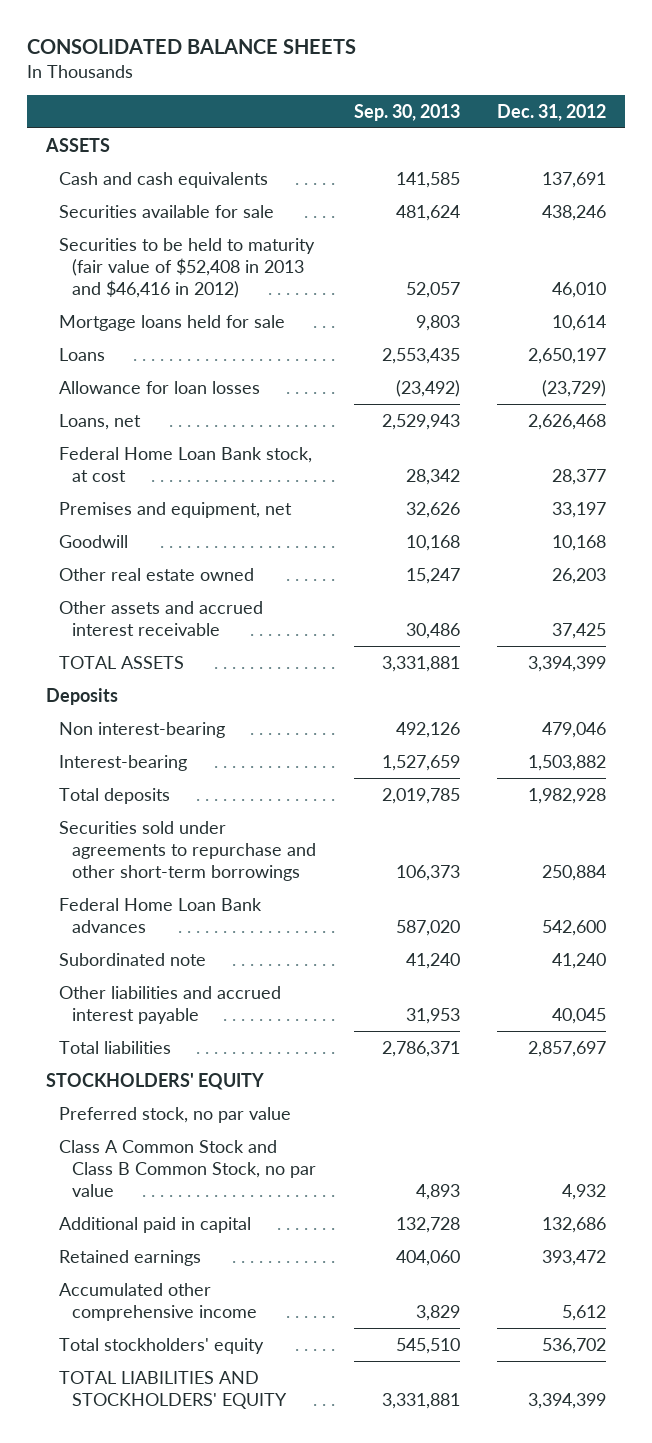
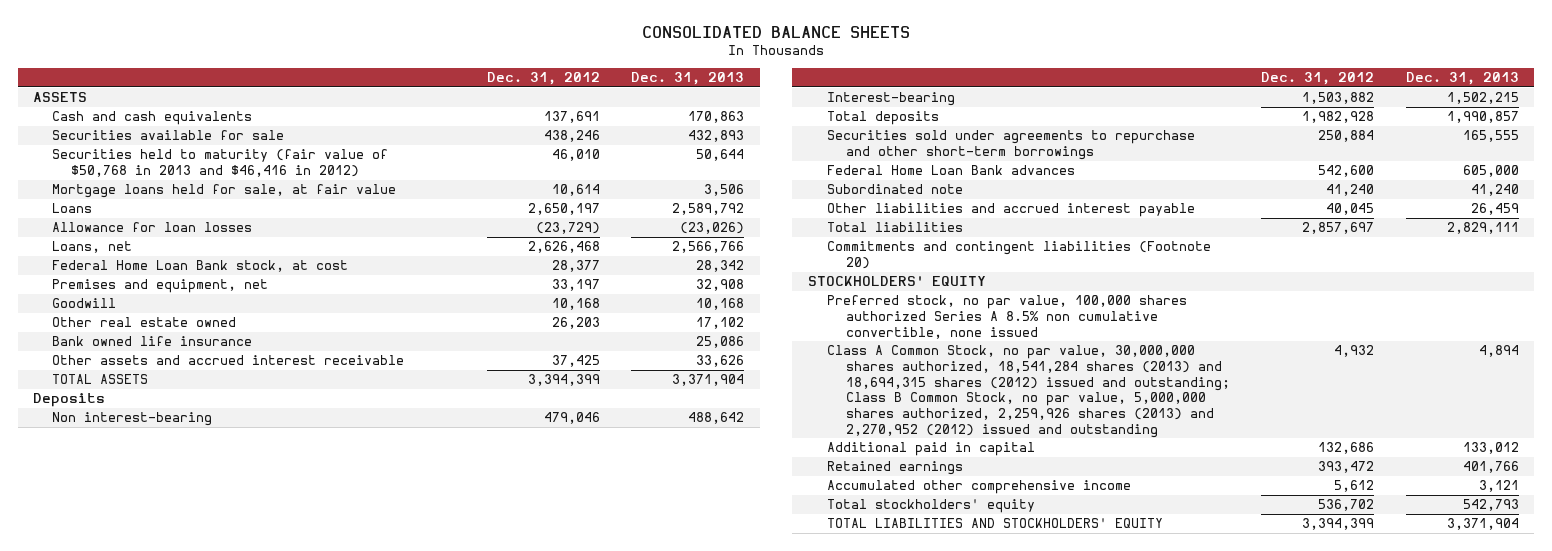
- | Sep. 30, 2013 | Dec. 31, 2012
+ | Dec. 31, 2012 | Dec. 31, 2013
- Securities to be held to maturity (fair value of $52,408 in 2013 and $46,416 in 2012) | 52,057 | 46,010
- Mortgage loans held for sale | 9,803 | 10,614
+ Securities held to maturity (fair value of $50,768 in 2013 and $46,416 in 2012) | 46,010 | 50,644
+ Mortgage loans held for sale, at fair value | 10,614 | 3,506
+ Bank owned life insurance | | 25,086
+ Commitments and contingent liabilities (Footnote 20)
- Preferred stock, no par value
- Class A Common Stock and Class B Common Stock, no par value | 4,893 | 4,932
+ Preferred stock, no par value, 100,000 shares authorized Series A 8.5% non cumulative convertible, none issued
+ Class A Common Stock, no par value, 30,000,000 shares authorized, 18,541,284 shares (2013) and 18,694,315 shares (2012) issued and outstanding; Class B Common Stock, no par value, 5,000,000 shares authorized, 2,259,926 shares (2013) and 2,270,952 (2012) issued and outstanding | 4,932 | 4,894

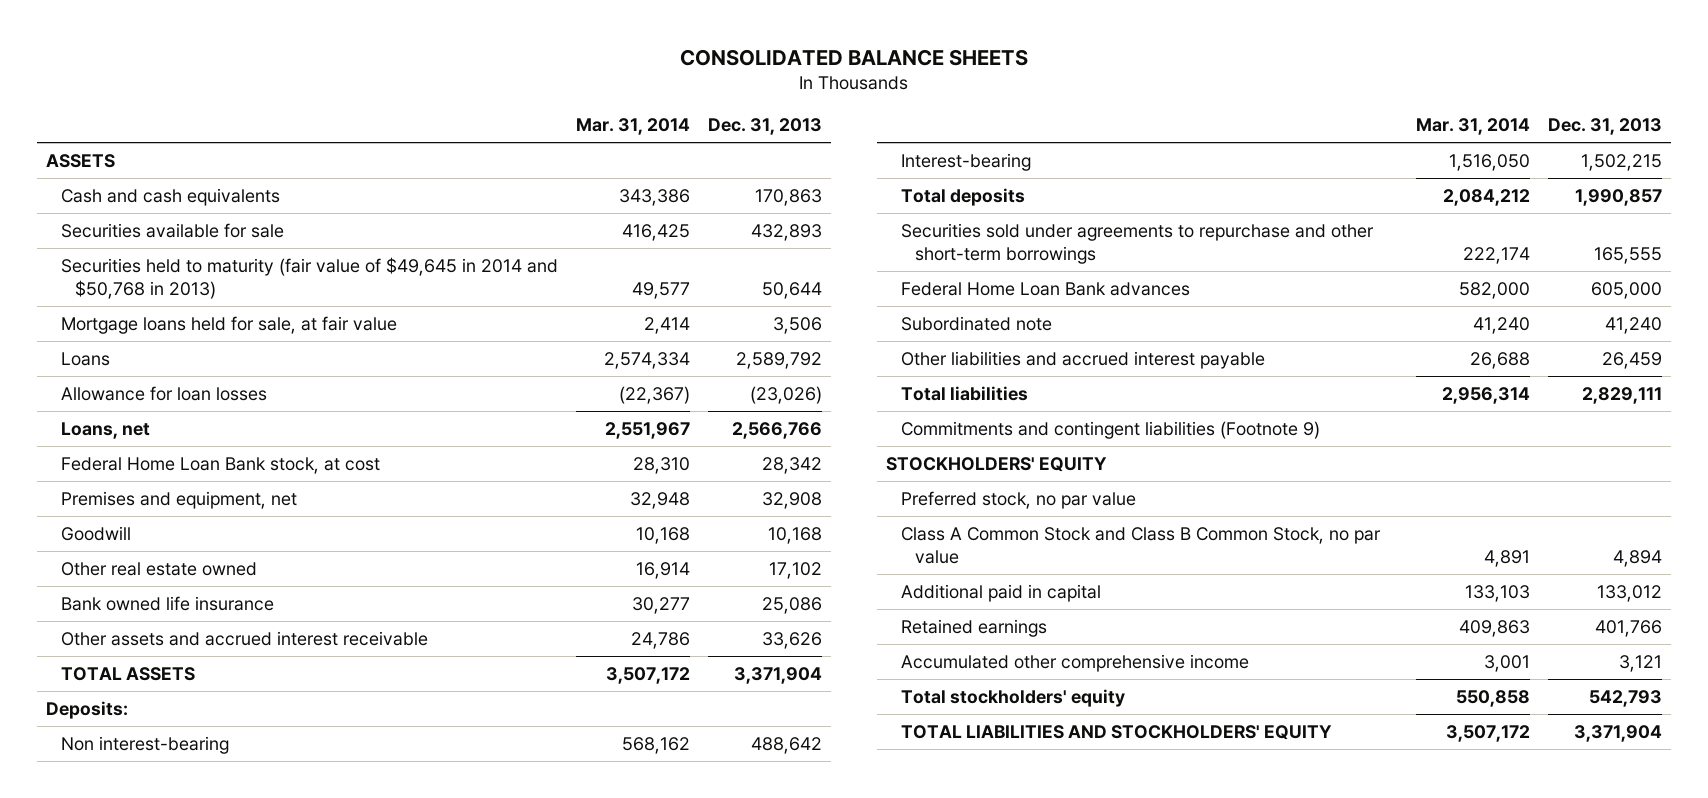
- | Dec. 31, 2012 | Dec. 31, 2013
+ | Mar. 31, 2014 | Dec. 31, 2013
- Securities held to maturity (fair value of $50,768 in 2013 and $46,416 in 2012) | 46,010 | 50,644
+ Securities held to maturity (fair value of $49,645 in 2014 and $50,768 in 2013) | 49,577 | 50,644
- Deposits
+ Deposits:
- Commitments and contingent liabilities (Footnote 20)
+ Commitments and contingent liabilities (Footnote 9)
- Preferred stock, no par value, 100,000 shares authorized Series A 8.5% non cumulative convertible, none issued
- Class A Common Stock, no par value, 30,000,000 shares authorized, 18,541,284 shares (2013) and 18,694,315 shares (2012) issued and outstanding; Class B Common Stock, no par value, 5,000,000 shares authorized, 2,259,926 shares (2013) and 2,270,952 (2012) issued and outstanding | 4,932 | 4,894
+ Preferred stock, no par value
+ Class A Common Stock and Class B Common Stock, no par value | 4,891 | 4,894

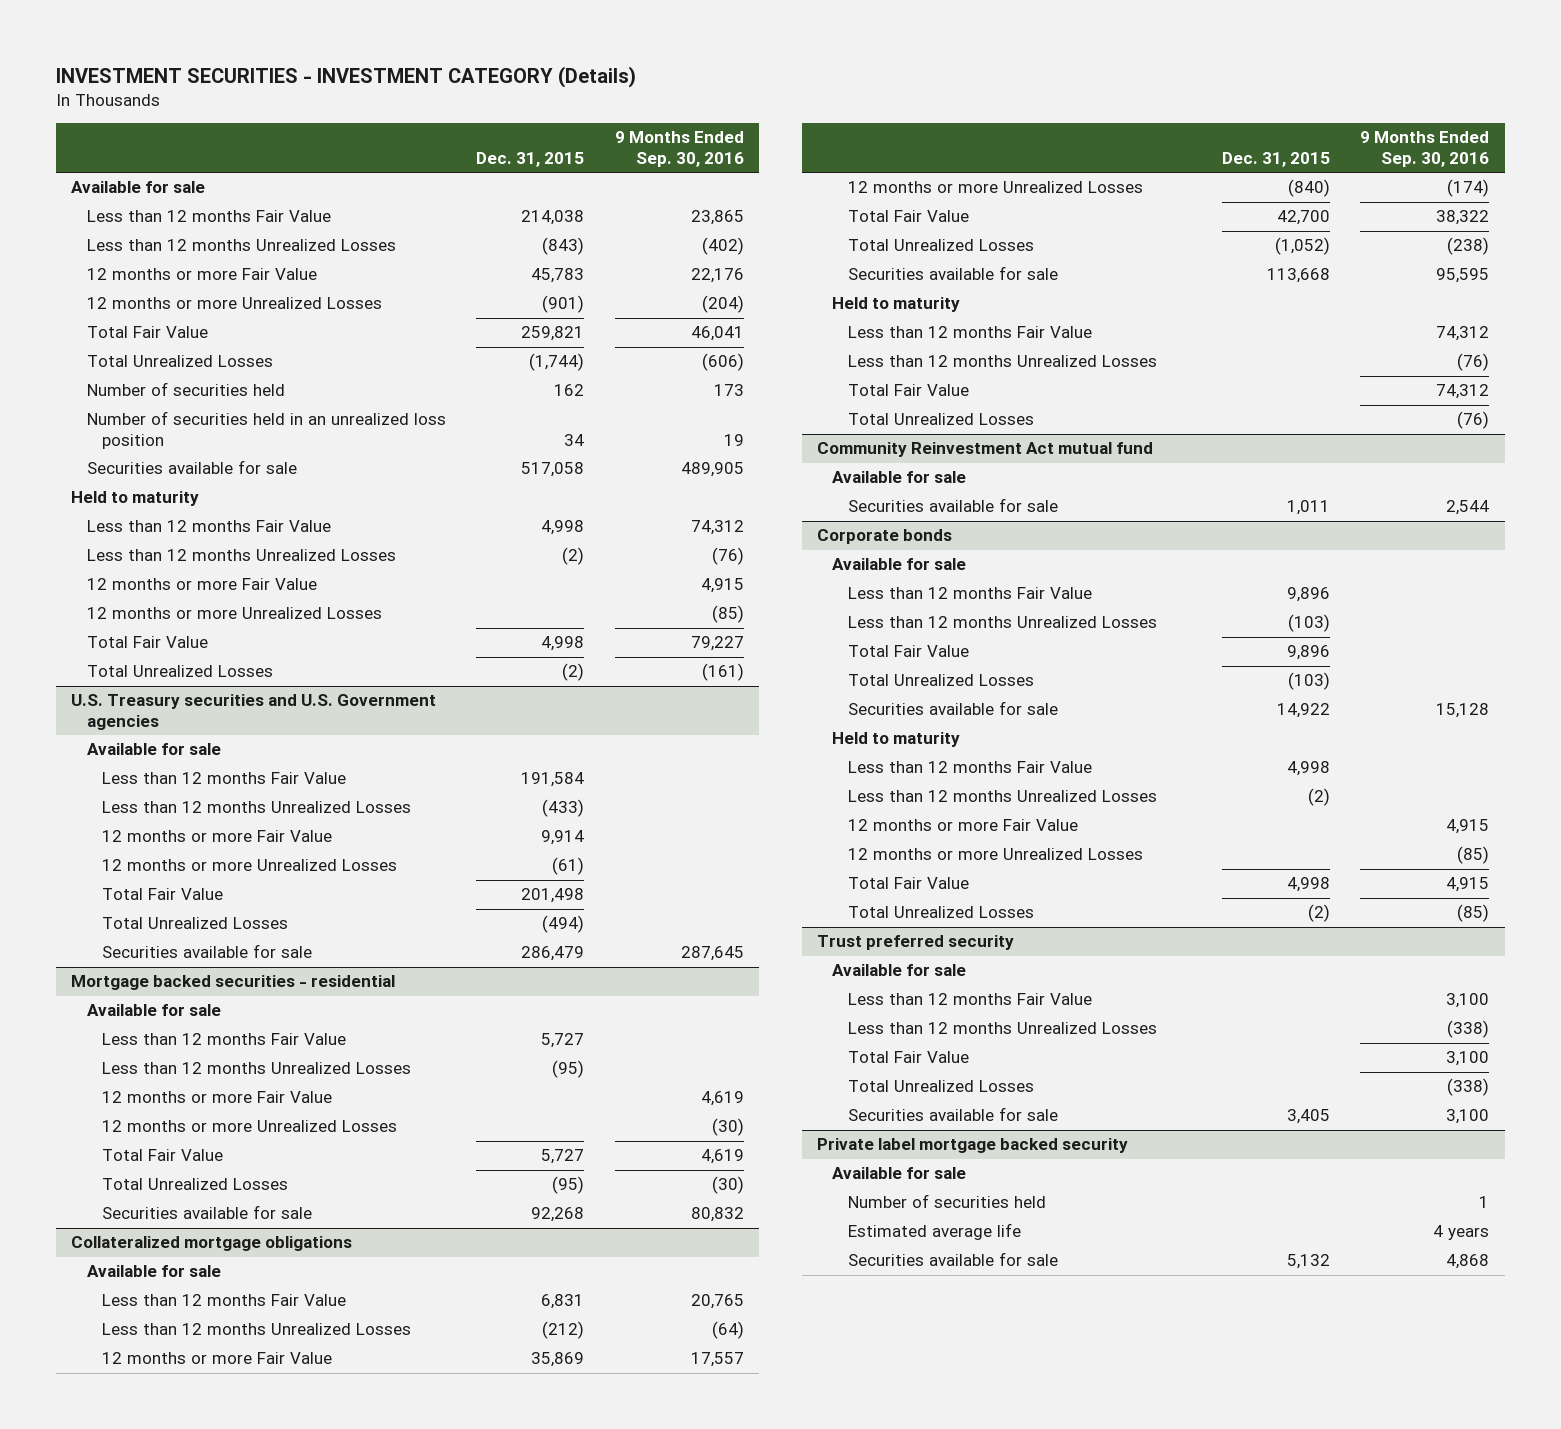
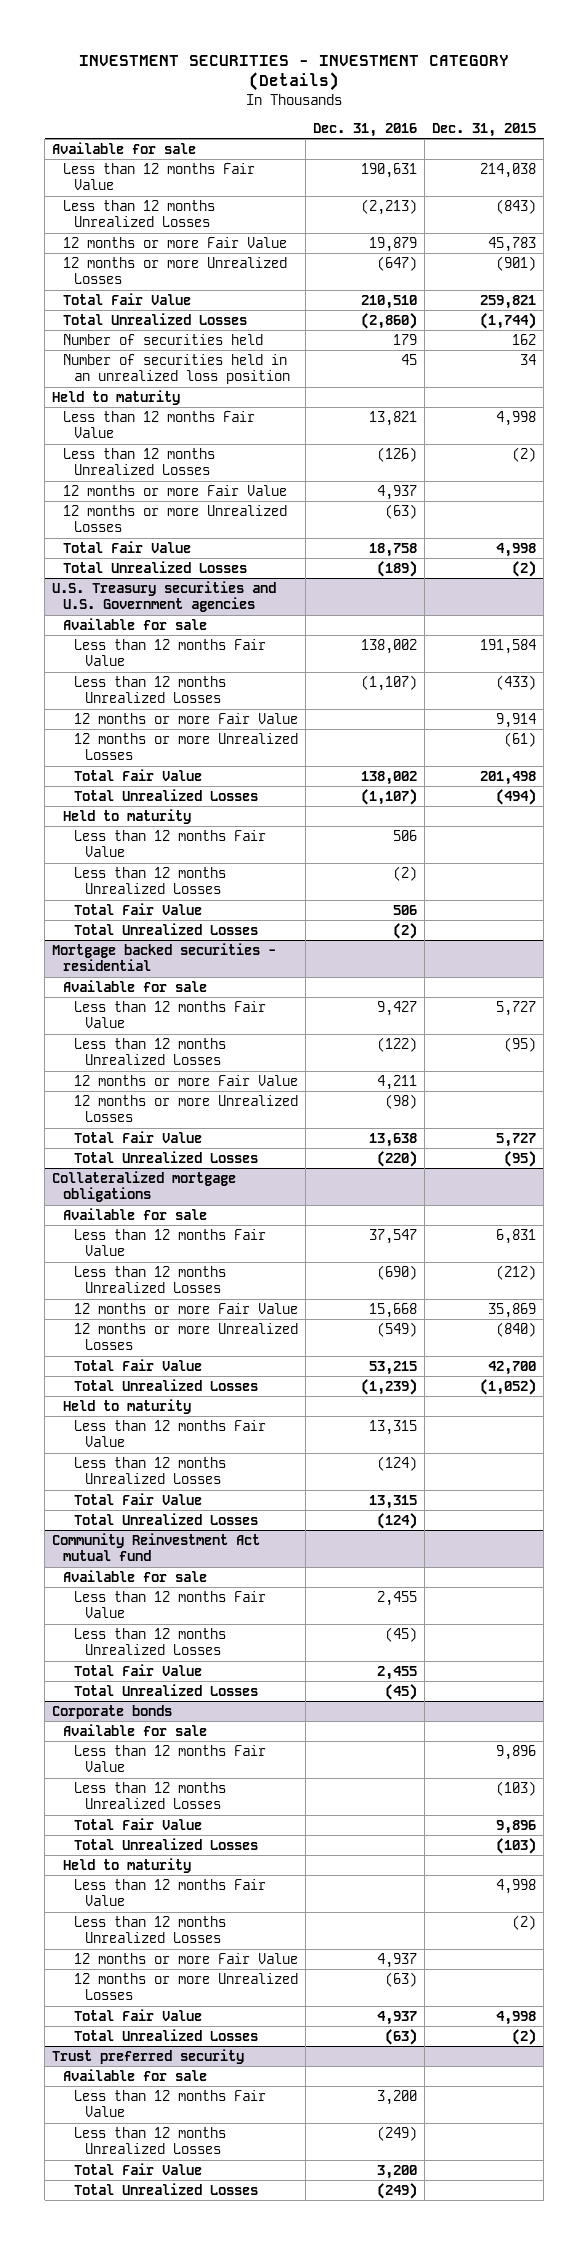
- | Dec. 31, 2015 | 9 Months Ended Sep. 30, 2016
+ | Dec. 31, 2016 | Dec. 31, 2015
- Securities available for sale | 517,058 | 489,905
@ U.S. Treasury securities and U.S. Government agencies
- Securities available for sale | 286,479 | 287,645
+ Held to maturity
+ Less than 12 months Fair Value | 506 |
+ Less than 12 months Unrealized Losses | (2) |
+ Total Fair Value | 506 |
+ Total Unrealized Losses | (2) |
@ Mortgage backed securities - residential
- Securities available for sale | 92,268 | 80,832
@ Collateralized mortgage obligations
- Securities available for sale | 113,668 | 95,595
@ Community Reinvestment Act mutual fund
- Securities available for sale | 1,011 | 2,544
+ Less than 12 months Fair Value | 2,455 |
+ Less than 12 months Unrealized Losses | (45) |
+ Total Fair Value | 2,455 |
+ Total Unrealized Losses | (45) |
@ Corporate bonds
- Securities available for sale | 14,922 | 15,128
@ Trust preferred security
- Securities available for sale | 3,405 | 3,100
- Private label mortgage backed security
- Available for sale
- Number of securities held | | 1
- Estimated average life | | 4 years
- Securities available for sale | 5,132 | 4,868

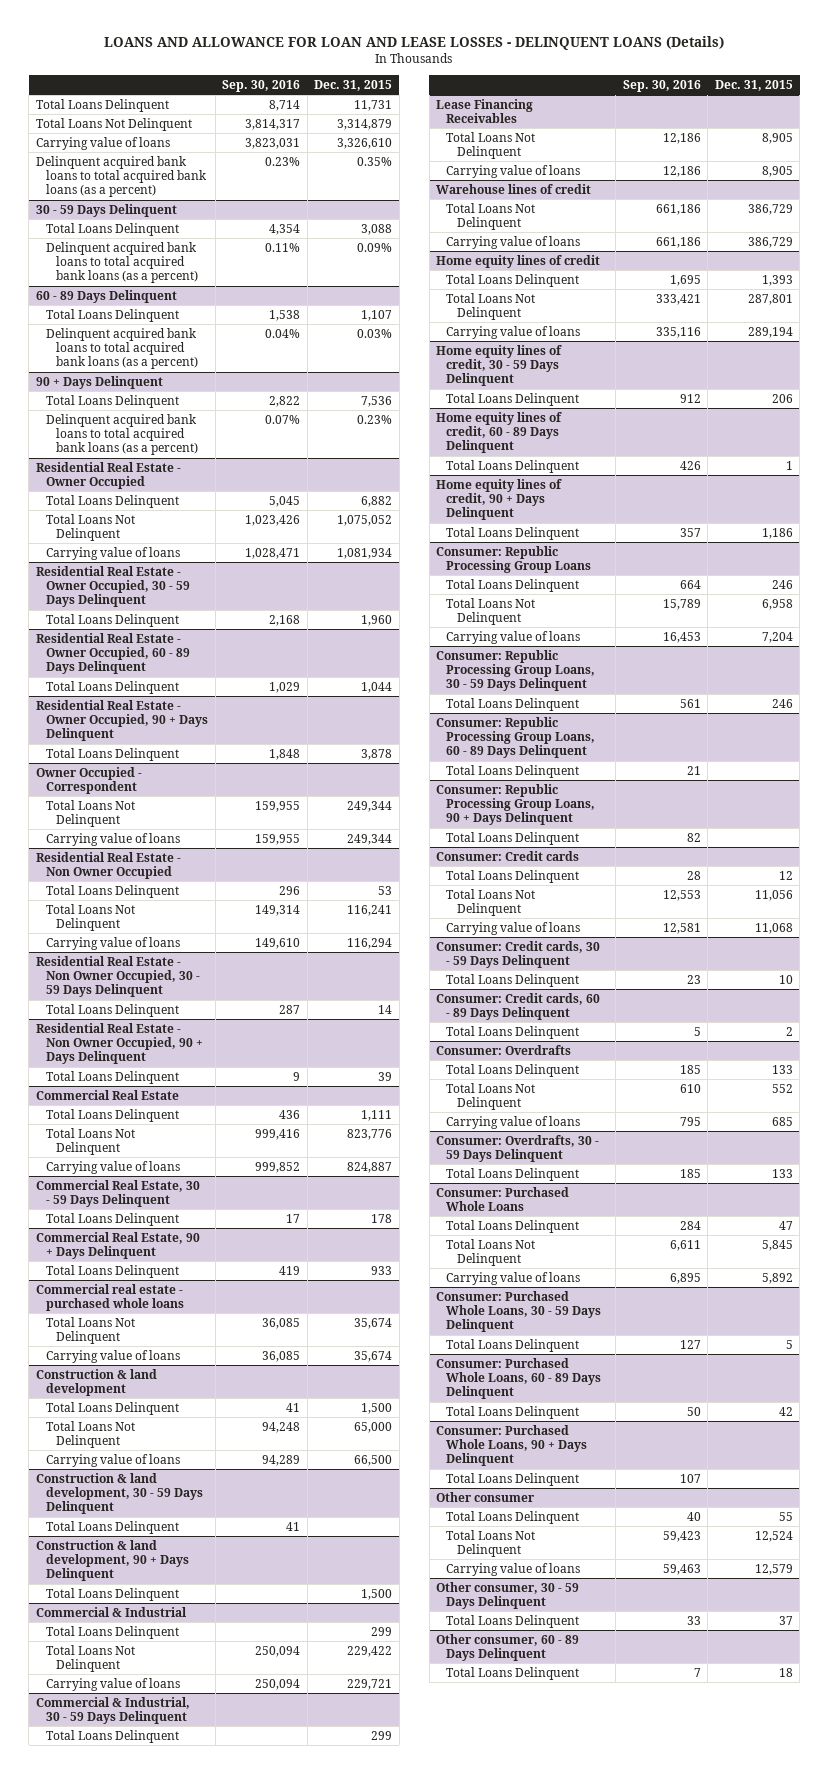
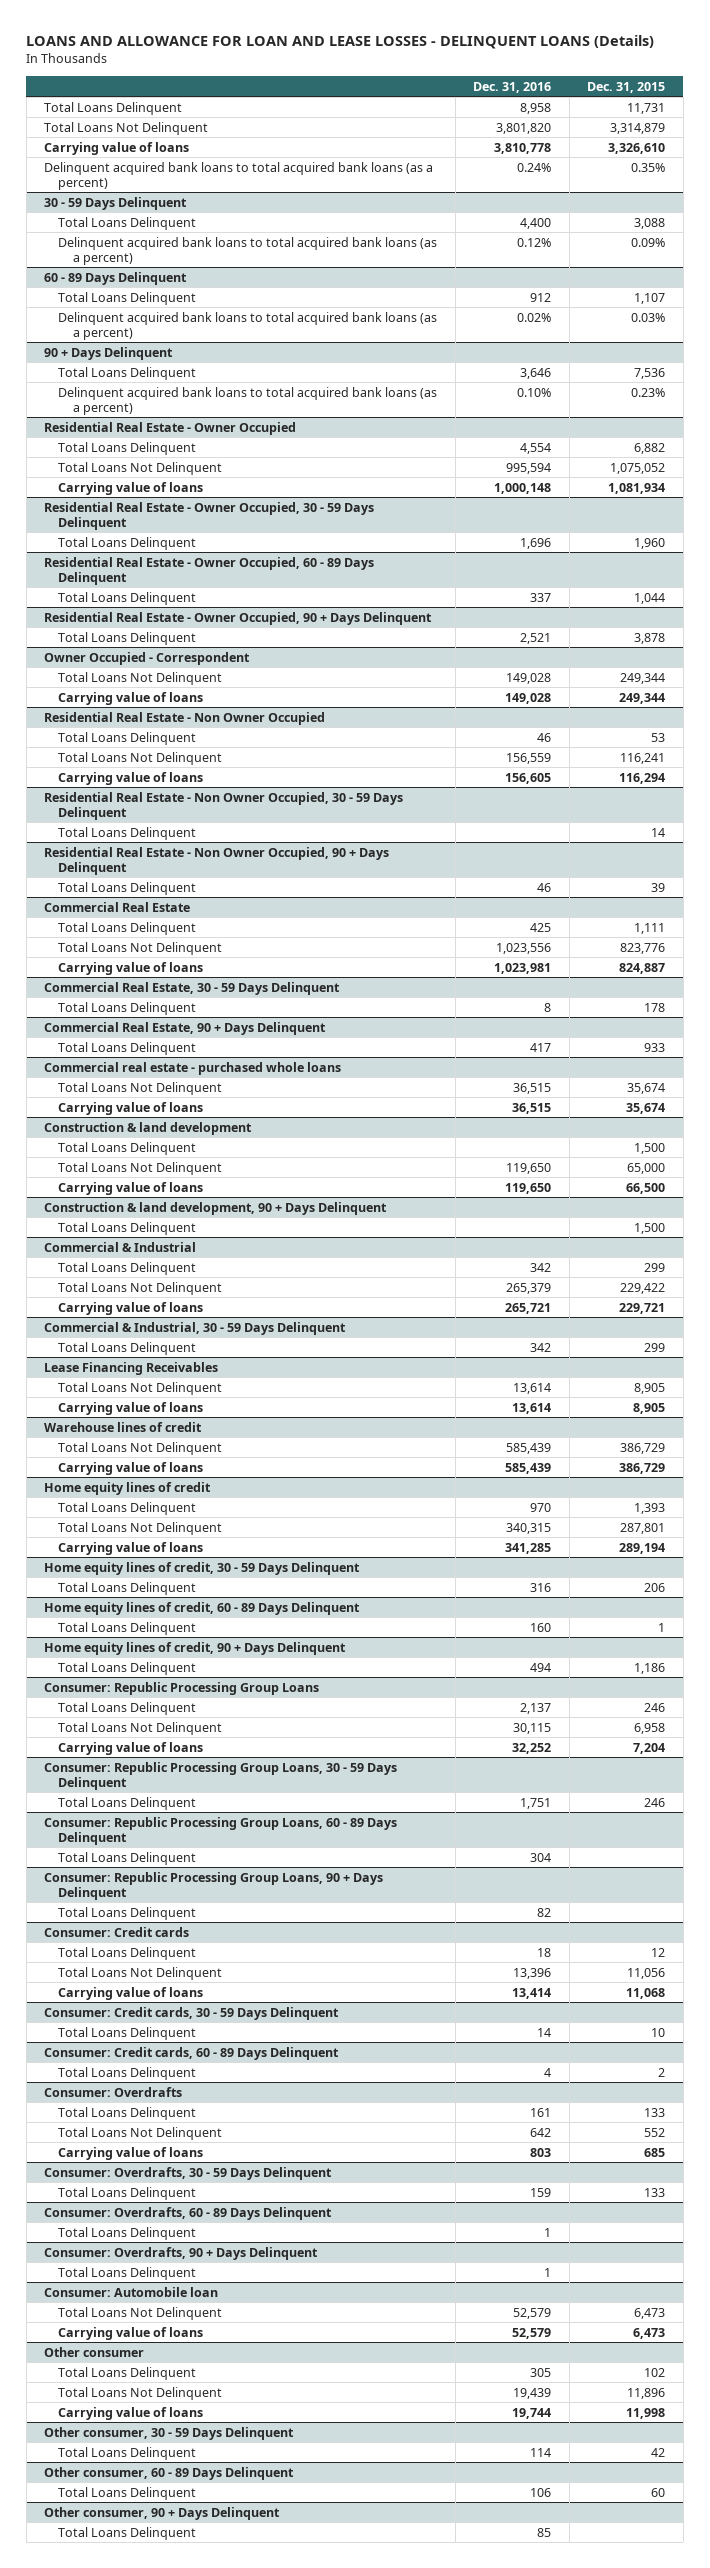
- | Sep. 30, 2016 | Dec. 31, 2015
+ | Dec. 31, 2016 | Dec. 31, 2015
- Construction & land development, 30 - 59 Days Delinquent
- Total Loans Delinquent | 41 |
- Consumer: Purchased Whole Loans
- Total Loans Delinquent | 284 | 47
- Total Loans Not Delinquent | 6,611 | 5,845
- Carrying value of loans | 6,895 | 5,892
- Consumer: Purchased Whole Loans, 30 - 59 Days Delinquent
- Total Loans Delinquent | 127 | 5
- Consumer: Purchased Whole Loans, 60 - 89 Days Delinquent
- Total Loans Delinquent | 50 | 42
- Consumer: Purchased Whole Loans, 90 + Days Delinquent
+ Consumer: Overdrafts, 60 - 89 Days Delinquent
+ Consumer: Overdrafts, 90 + Days Delinquent
+ Total Loans Delinquent | 1 |
+ Consumer: Automobile loan
+ Total Loans Not Delinquent | 52,579 | 6,473
+ Carrying value of loans | 52,579 | 6,473
@ Other consumer
- Total Loans Delinquent | 40 | 55
- Total Loans Not Delinquent | 59,423 | 12,524
- Carrying value of loans | 59,463 | 12,579
+ Total Loans Delinquent | 305 | 102
+ Total Loans Not Delinquent | 19,439 | 11,896
+ Carrying value of loans | 19,744 | 11,998
@ Other consumer, 30 - 59 Days Delinquent
- Total Loans Delinquent | 33 | 37
+ Total Loans Delinquent | 114 | 42
@ Other consumer, 60 - 89 Days Delinquent
- Total Loans Delinquent | 7 | 18
+ Total Loans Delinquent | 106 | 60
+ Other consumer, 90 + Days Delinquent
+ Total Loans Delinquent | 85 |

